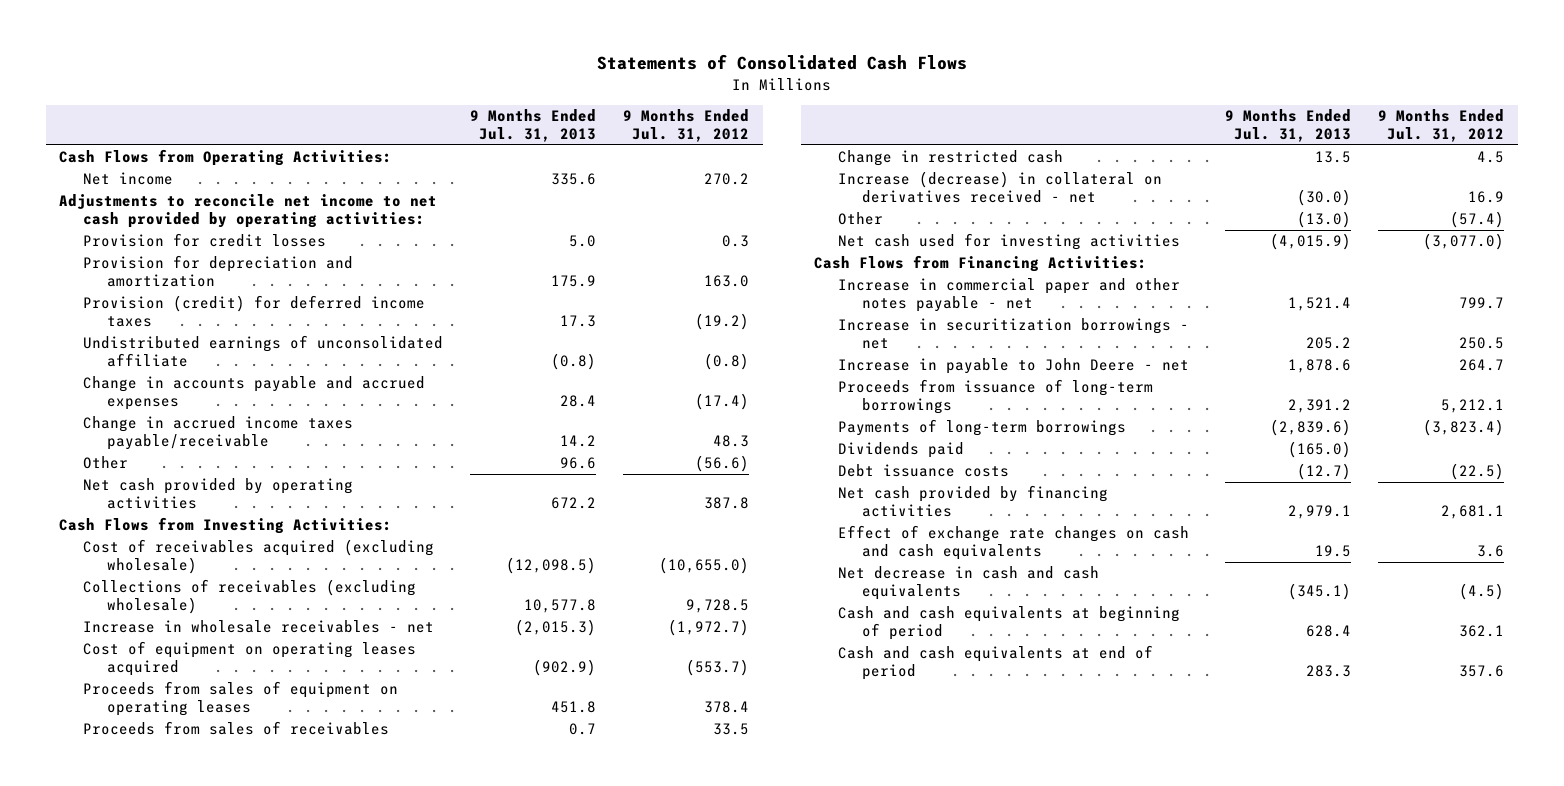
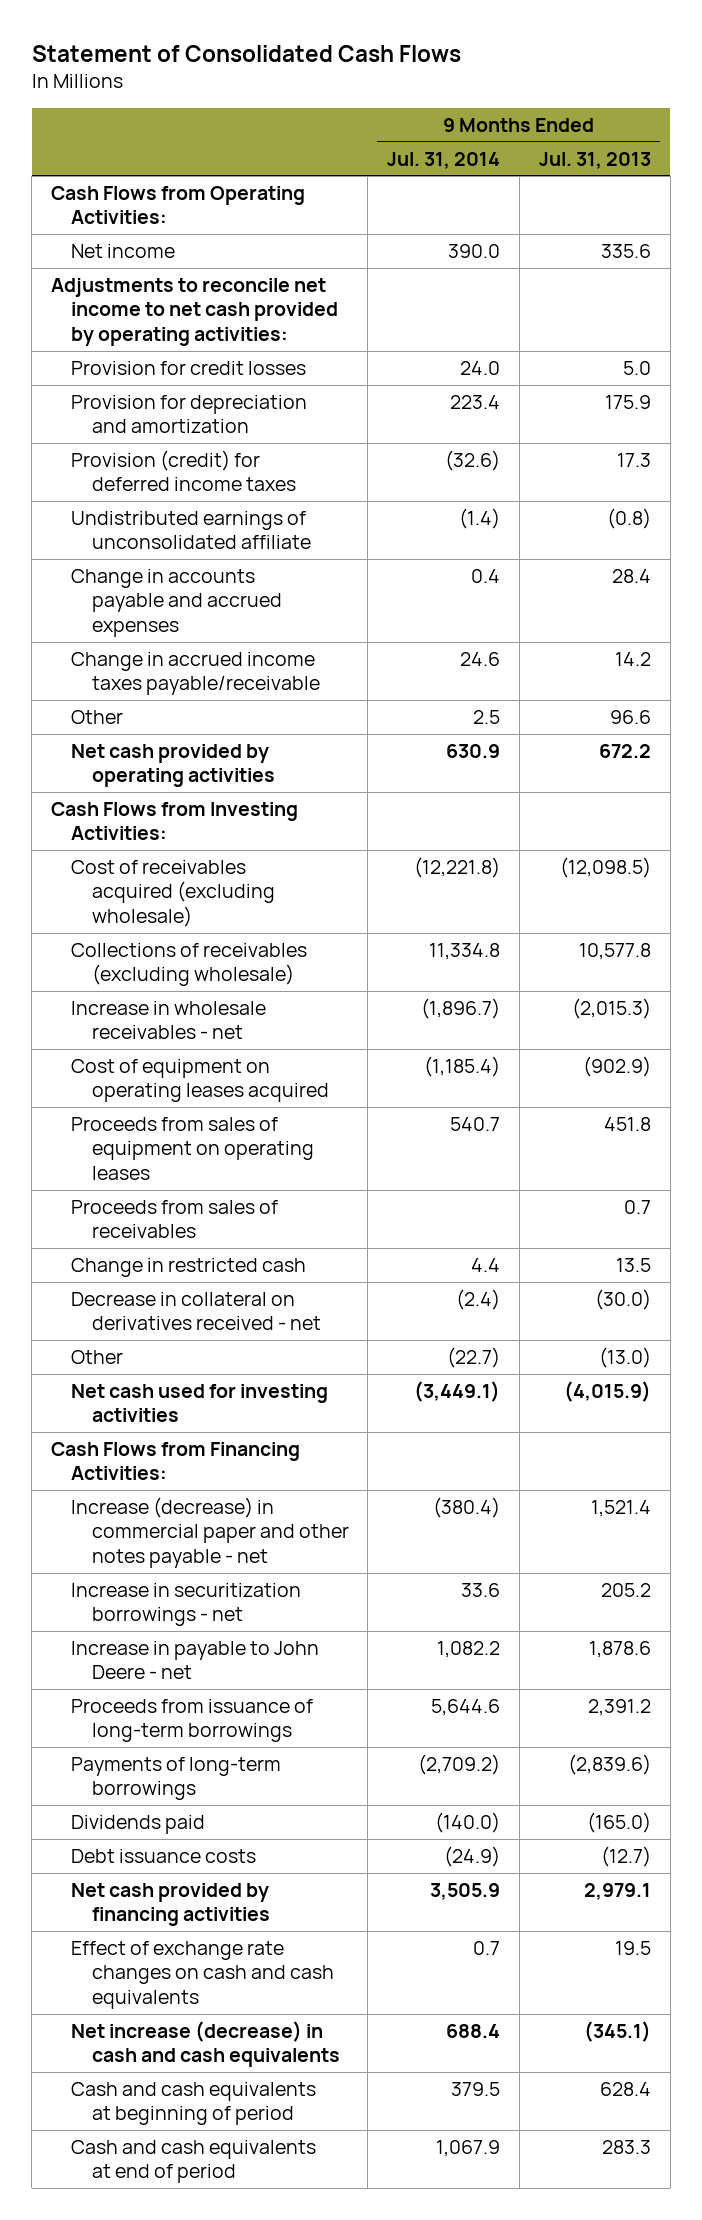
- Statements of Consolidated Cash Flows
+ Statement of Consolidated Cash Flows
- | 9 Months Ended Jul. 31, 2013 | 9 Months Ended Jul. 31, 2012
+ | 9 Months Ended Jul. 31, 2014 | 9 Months Ended Jul. 31, 2013
- Increase (decrease) in collateral on derivatives received - net | (30.0) | 16.9
+ Decrease in collateral on derivatives received - net | (2.4) | (30.0)
- Increase in commercial paper and other notes payable - net | 1,521.4 | 799.7
+ Increase (decrease) in commercial paper and other notes payable - net | (380.4) | 1,521.4
- Net decrease in cash and cash equivalents | (345.1) | (4.5)
+ Net increase (decrease) in cash and cash equivalents | 688.4 | (345.1)

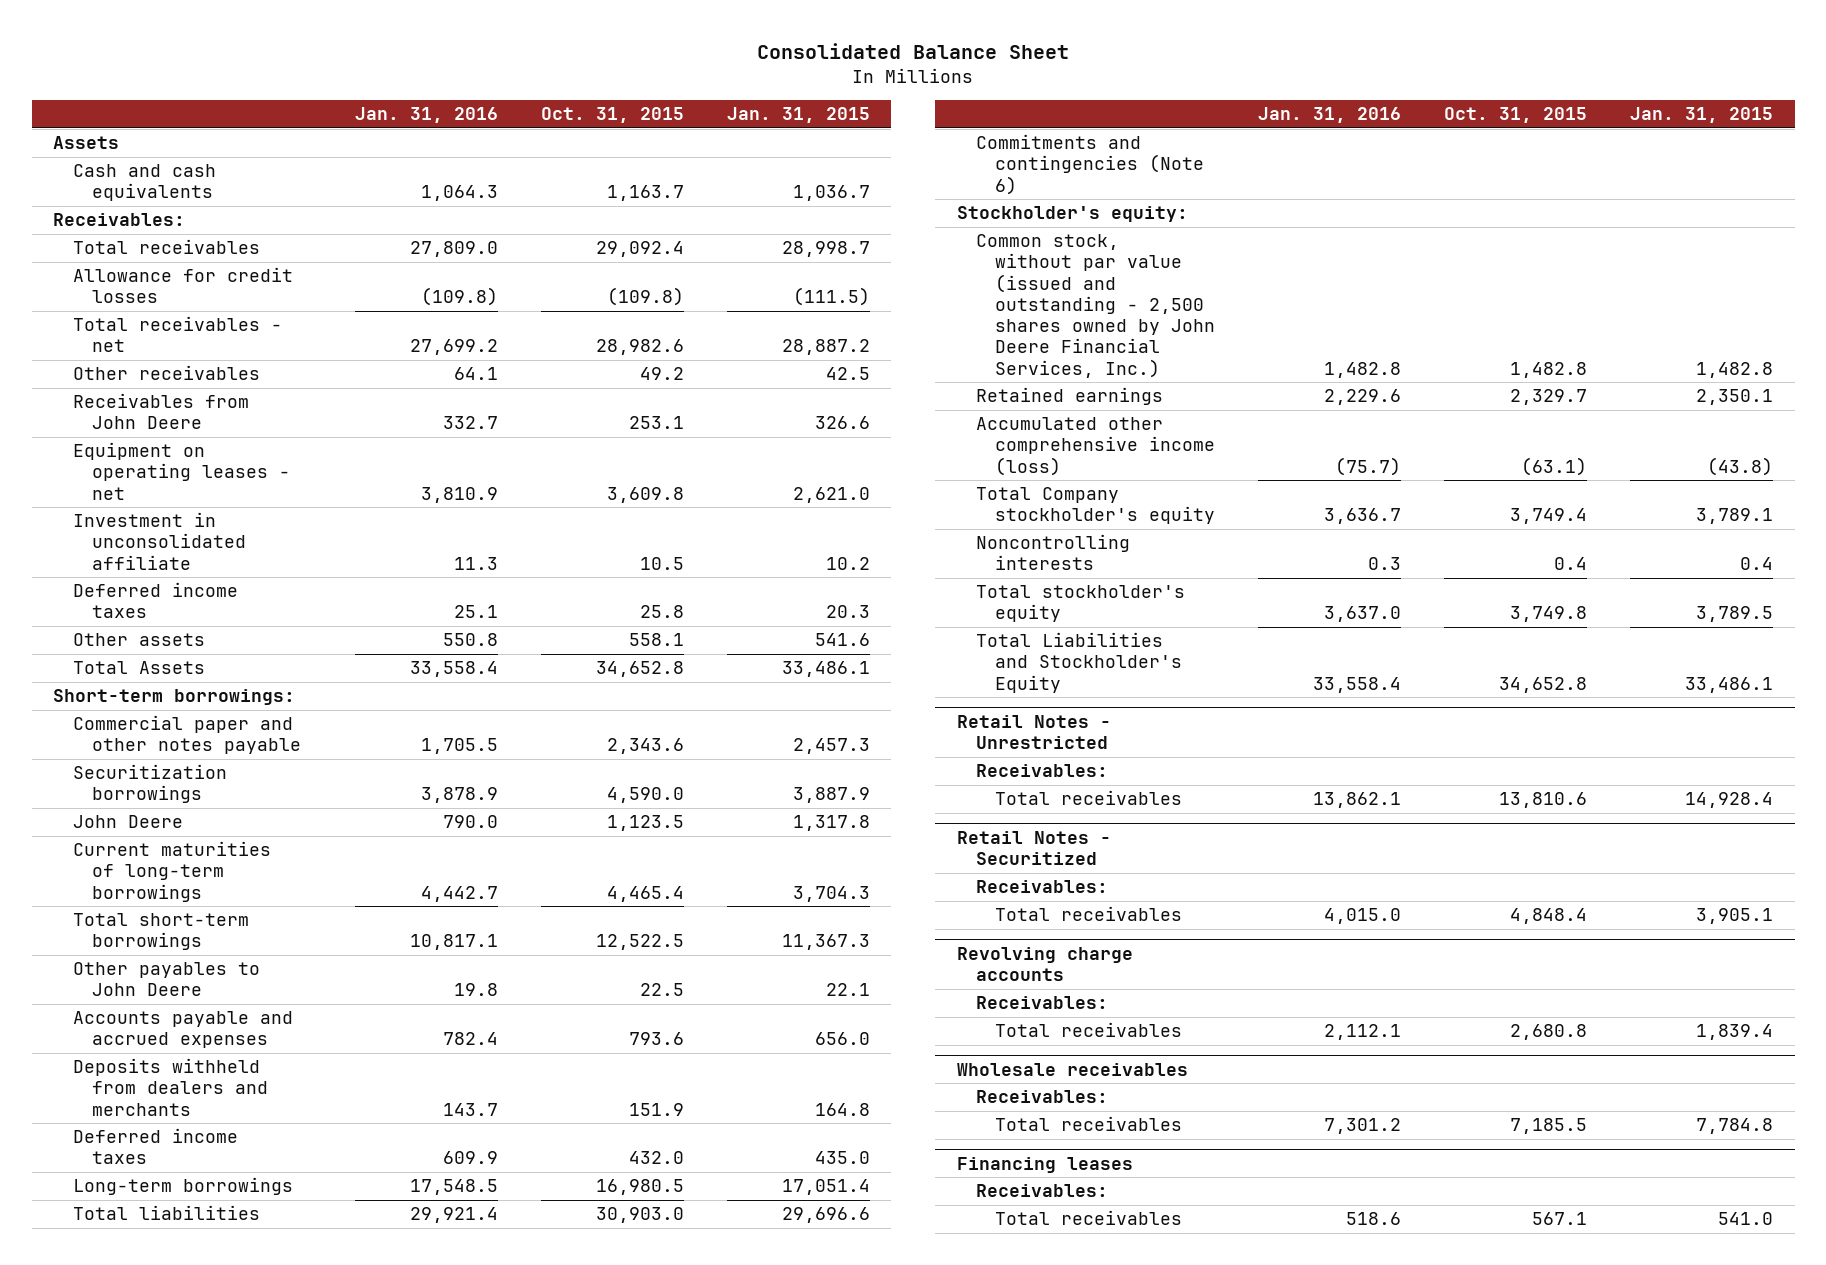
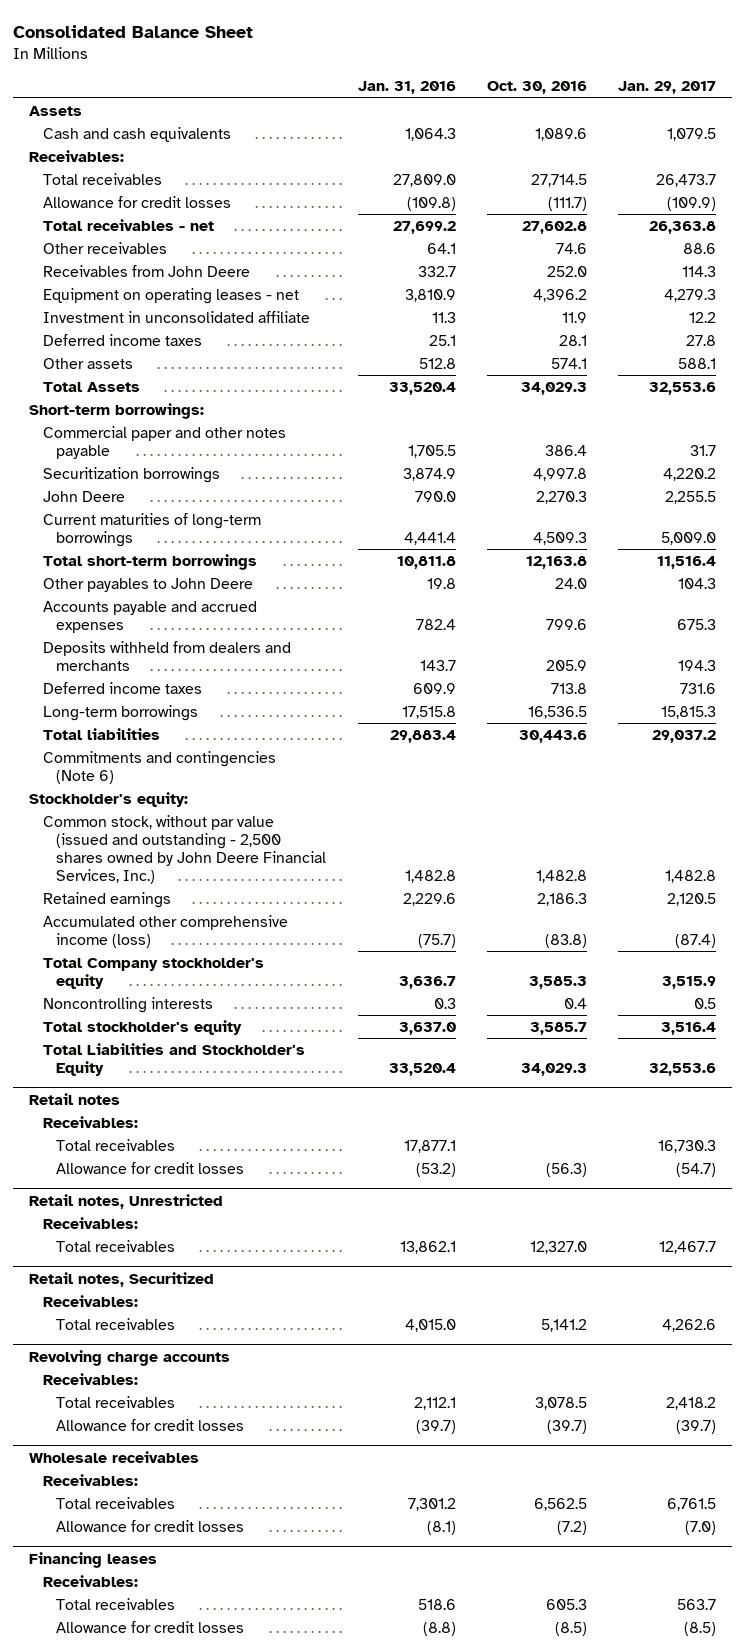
- | Jan. 31, 2016 | Oct. 31, 2015 | Jan. 31, 2015
+ | Jan. 31, 2016 | Oct. 30, 2016 | Jan. 29, 2017
- Other assets | 550.8 | 558.1 | 541.6
- Total Assets | 33,558.4 | 34,652.8 | 33,486.1
+ Other assets | 512.8 | 574.1 | 588.1
+ Total Assets | 33,520.4 | 34,029.3 | 32,553.6
- Securitization borrowings | 3,878.9 | 4,590.0 | 3,887.9
+ Securitization borrowings | 3,874.9 | 4,997.8 | 4,220.2
- Current maturities of long-term borrowings | 4,442.7 | 4,465.4 | 3,704.3
- Total short-term borrowings | 10,817.1 | 12,522.5 | 11,367.3
+ Current maturities of long-term borrowings | 4,441.4 | 4,509.3 | 5,009.0
+ Total short-term borrowings | 10,811.8 | 12,163.8 | 11,516.4
- Long-term borrowings | 17,548.5 | 16,980.5 | 17,051.4
- Total liabilities | 29,921.4 | 30,903.0 | 29,696.6
+ Long-term borrowings | 17,515.8 | 16,536.5 | 15,815.3
+ Total liabilities | 29,883.4 | 30,443.6 | 29,037.2
- Total Liabilities and Stockholder's Equity | 33,558.4 | 34,652.8 | 33,486.1
- Retail Notes - Unrestricted
+ Total Liabilities and Stockholder's Equity | 33,520.4 | 34,029.3 | 32,553.6
+ Retail notes
+ Total receivables | 17,877.1 | | 16,730.3
+ Allowance for credit losses | (53.2) | (56.3) | (54.7)
+ Retail notes, Unrestricted
+ Receivables:
- Retail Notes - Securitized
+ Retail notes, Securitized
@ Revolving charge accounts
+ Allowance for credit losses | (39.7) | (39.7) | (39.7)
@ Wholesale receivables
+ Allowance for credit losses | (8.1) | (7.2) | (7.0)
@ Financing leases
+ Allowance for credit losses | (8.8) | (8.5) | (8.5)

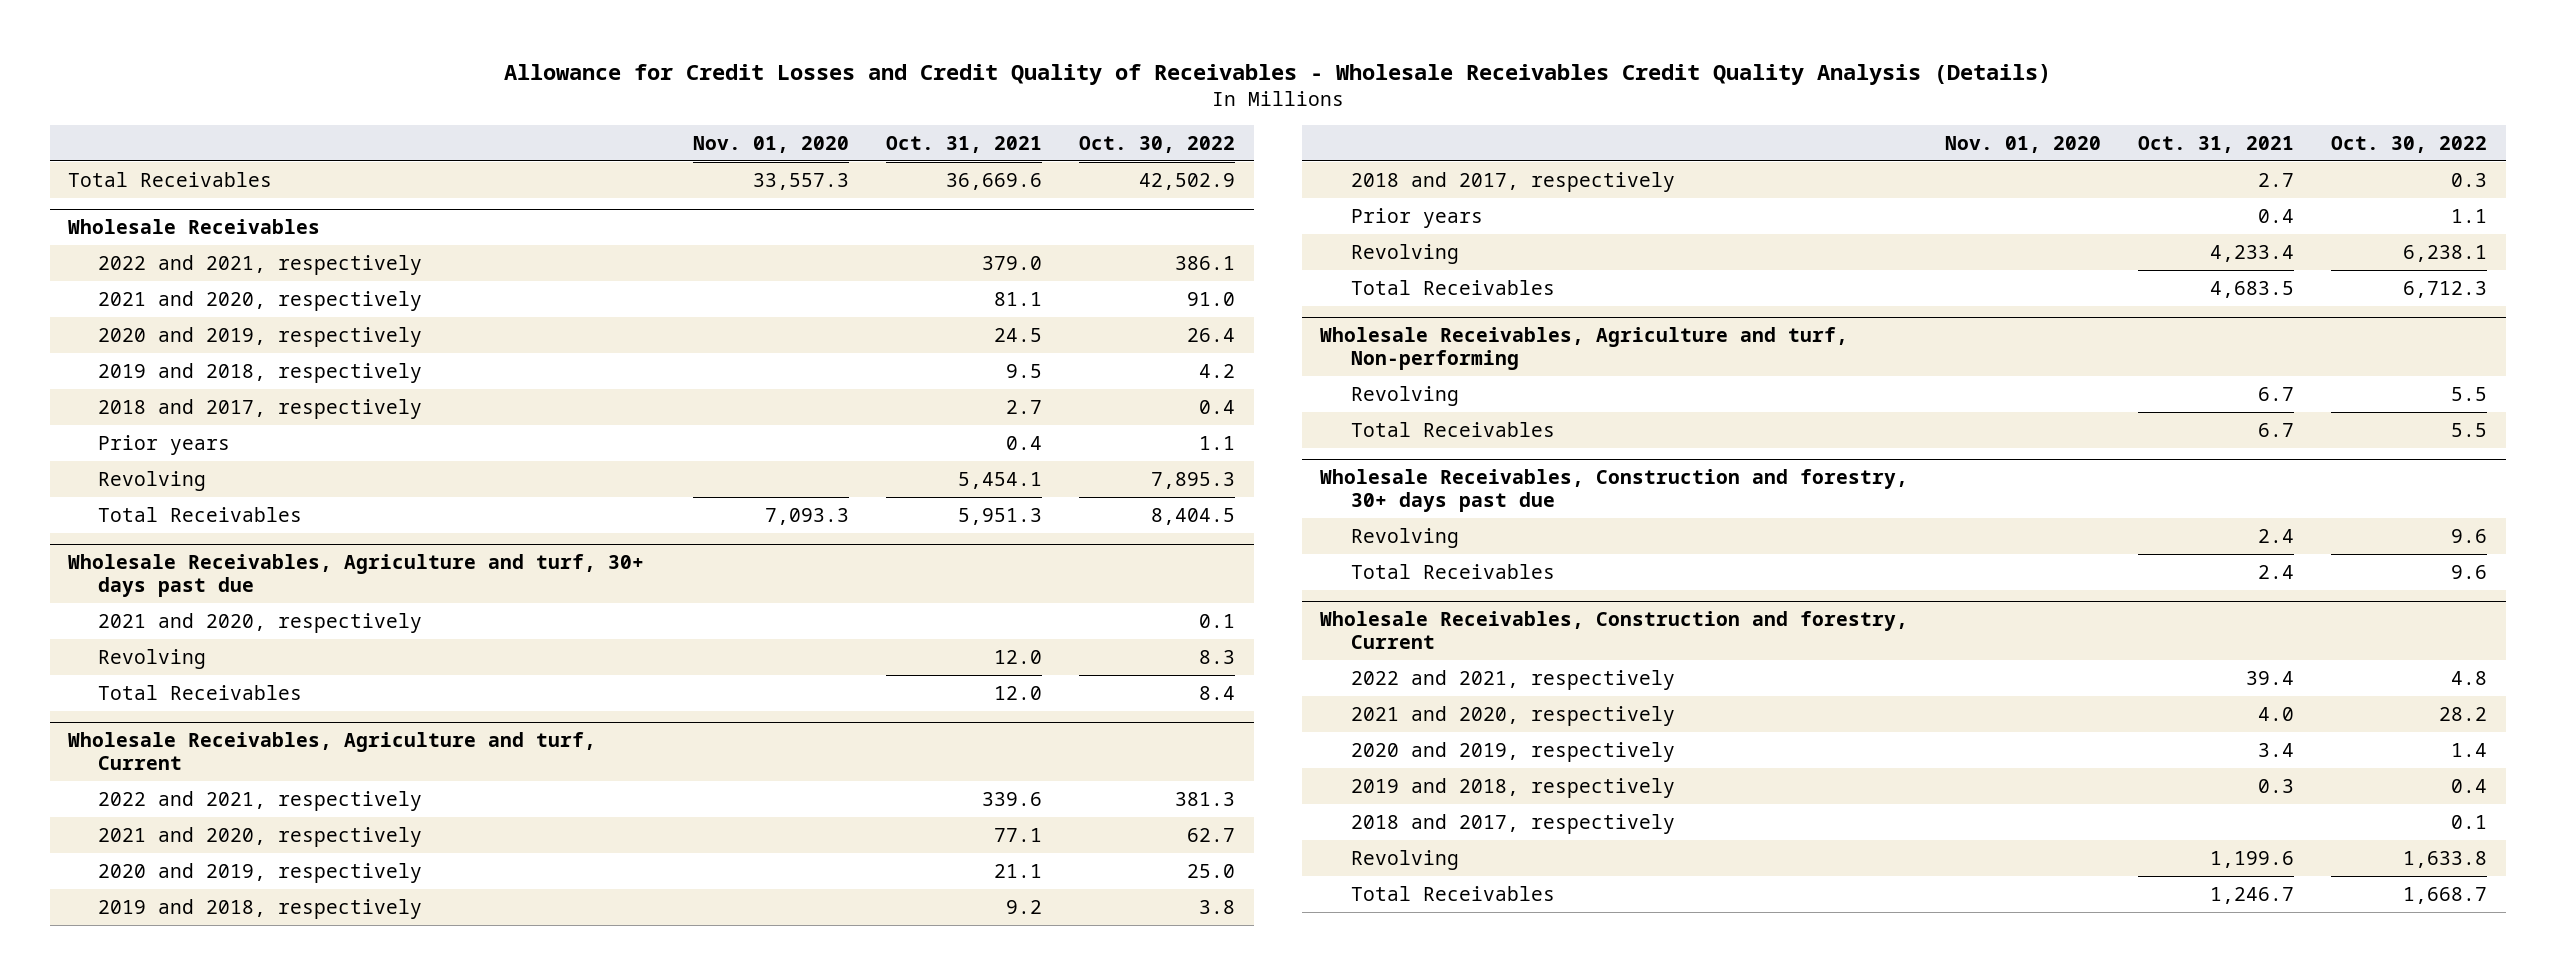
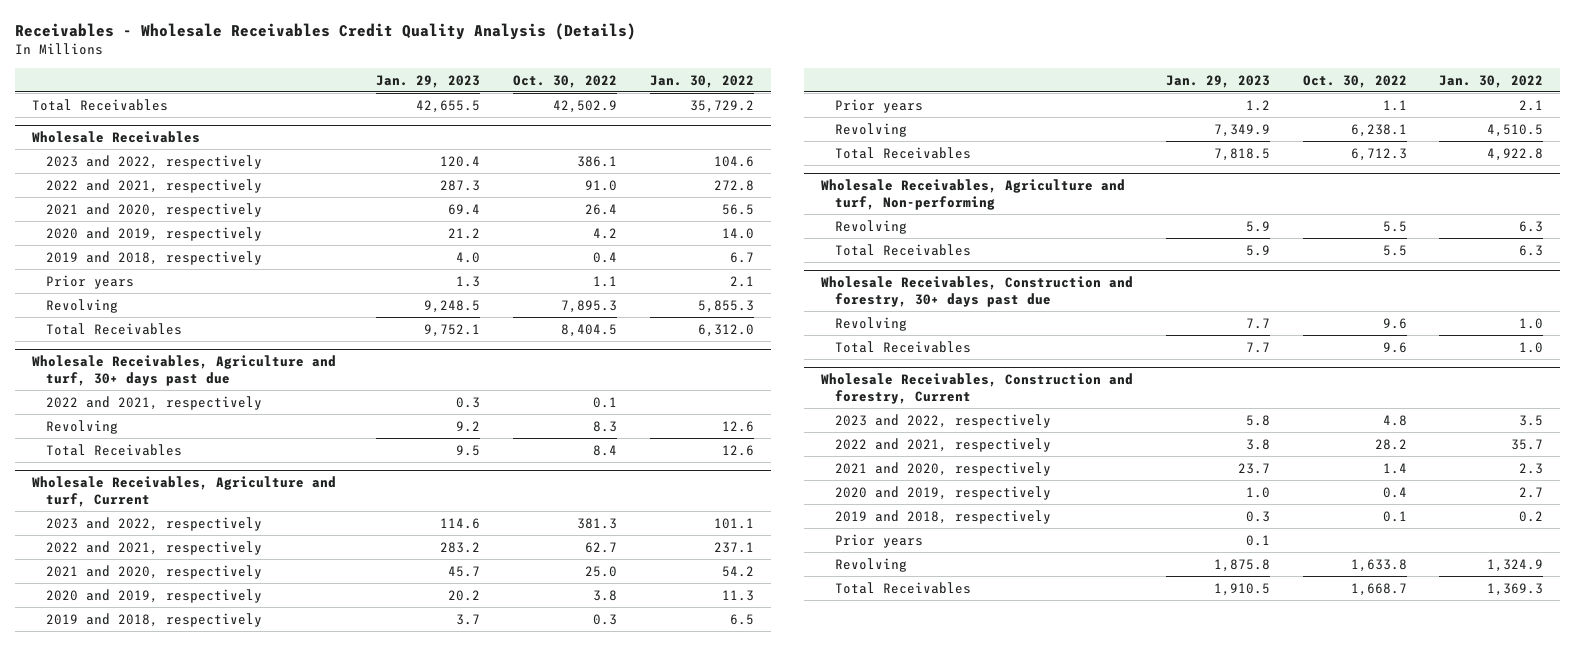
- Allowance for Credit Losses and Credit Quality of Receivables - Wholesale Receivables Credit Quality Analysis (Details)
+ Receivables - Wholesale Receivables Credit Quality Analysis (Details)
- | Nov. 01, 2020 | Oct. 31, 2021 | Oct. 30, 2022
+ | Jan. 29, 2023 | Oct. 30, 2022 | Jan. 30, 2022
@ Wholesale Receivables
- 2022 and 2021, respectively | | 379.0 | 386.1
- 2021 and 2020, respectively | | 81.1 | 91.0
- 2020 and 2019, respectively | | 24.5 | 26.4
- 2019 and 2018, respectively | | 9.5 | 4.2
- 2018 and 2017, respectively | | 2.7 | 0.4
+ 2023 and 2022, respectively | 120.4 | 386.1 | 104.6
+ 2022 and 2021, respectively | 287.3 | 91.0 | 272.8
+ 2021 and 2020, respectively | 69.4 | 26.4 | 56.5
+ 2020 and 2019, respectively | 21.2 | 4.2 | 14.0
+ 2019 and 2018, respectively | 4.0 | 0.4 | 6.7
@ Wholesale Receivables, Agriculture and turf, 30+ days past due
- 2021 and 2020, respectively | | | 0.1
+ 2022 and 2021, respectively | 0.3 | 0.1 |
@ Wholesale Receivables, Agriculture and turf, Current
- 2022 and 2021, respectively | | 339.6 | 381.3
- 2021 and 2020, respectively | | 77.1 | 62.7
- 2020 and 2019, respectively | | 21.1 | 25.0
- 2019 and 2018, respectively | | 9.2 | 3.8
- 2018 and 2017, respectively | | 2.7 | 0.3
+ 2023 and 2022, respectively | 114.6 | 381.3 | 101.1
+ 2022 and 2021, respectively | 283.2 | 62.7 | 237.1
+ 2021 and 2020, respectively | 45.7 | 25.0 | 54.2
+ 2020 and 2019, respectively | 20.2 | 3.8 | 11.3
+ 2019 and 2018, respectively | 3.7 | 0.3 | 6.5
@ Wholesale Receivables, Construction and forestry, Current
- 2022 and 2021, respectively | | 39.4 | 4.8
- 2021 and 2020, respectively | | 4.0 | 28.2
- 2020 and 2019, respectively | | 3.4 | 1.4
- 2019 and 2018, respectively | | 0.3 | 0.4
- 2018 and 2017, respectively | | | 0.1
+ 2023 and 2022, respectively | 5.8 | 4.8 | 3.5
+ 2022 and 2021, respectively | 3.8 | 28.2 | 35.7
+ 2021 and 2020, respectively | 23.7 | 1.4 | 2.3
+ 2020 and 2019, respectively | 1.0 | 0.4 | 2.7
+ 2019 and 2018, respectively | 0.3 | 0.1 | 0.2
+ Prior years | 0.1 | |

